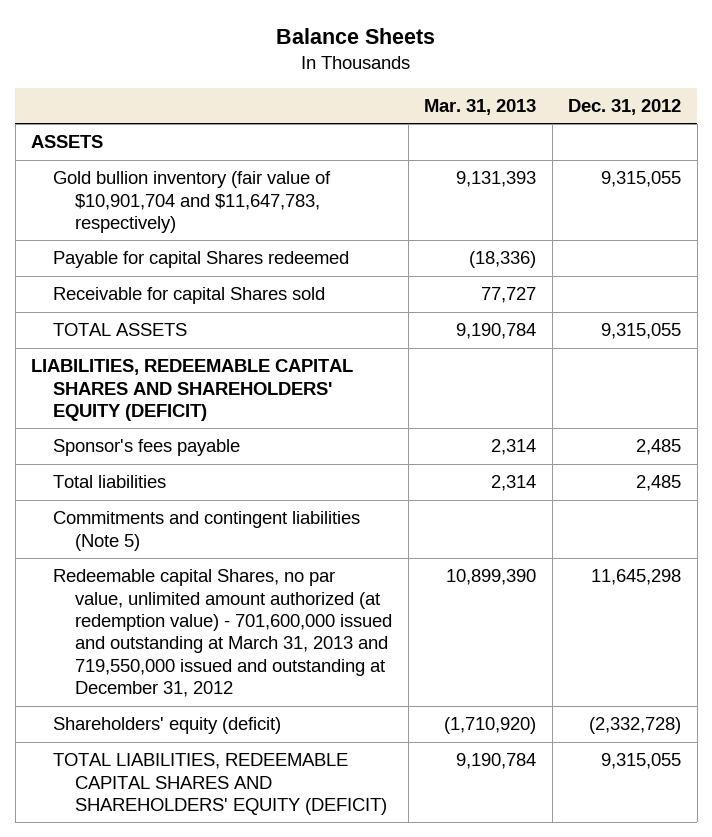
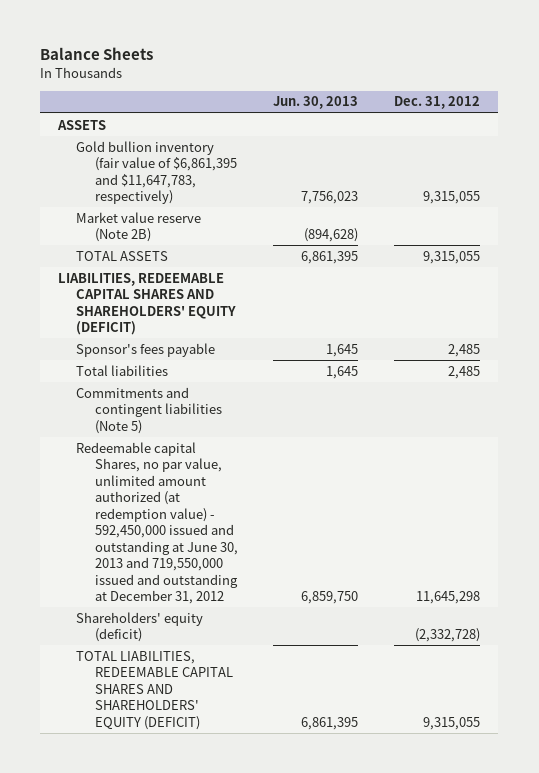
- | Mar. 31, 2013 | Dec. 31, 2012
+ | Jun. 30, 2013 | Dec. 31, 2012
- Gold bullion inventory (fair value of $10,901,704 and $11,647,783, respectively) | 9,131,393 | 9,315,055
- Payable for capital Shares redeemed | (18,336) |
- Receivable for capital Shares sold | 77,727 |
+ Gold bullion inventory (fair value of $6,861,395 and $11,647,783, respectively) | 7,756,023 | 9,315,055
+ Market value reserve (Note 2B) | (894,628) |
- Redeemable capital Shares, no par value, unlimited amount authorized (at redemption value) - 701,600,000 issued and outstanding at March 31, 2013 and 719,550,000 issued and outstanding at December 31, 2012 | 10,899,390 | 11,645,298
+ Redeemable capital Shares, no par value, unlimited amount authorized (at redemption value) - 592,450,000 issued and outstanding at June 30, 2013 and 719,550,000 issued and outstanding at December 31, 2012 | 6,859,750 | 11,645,298

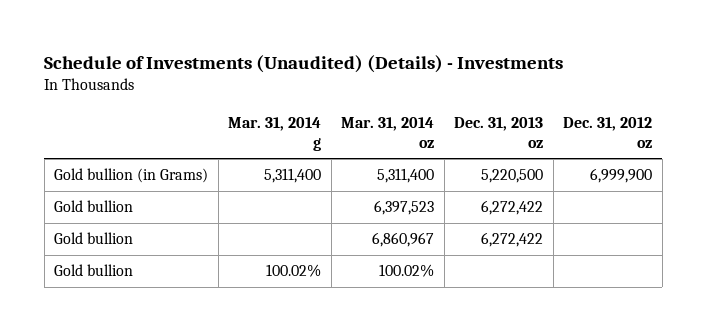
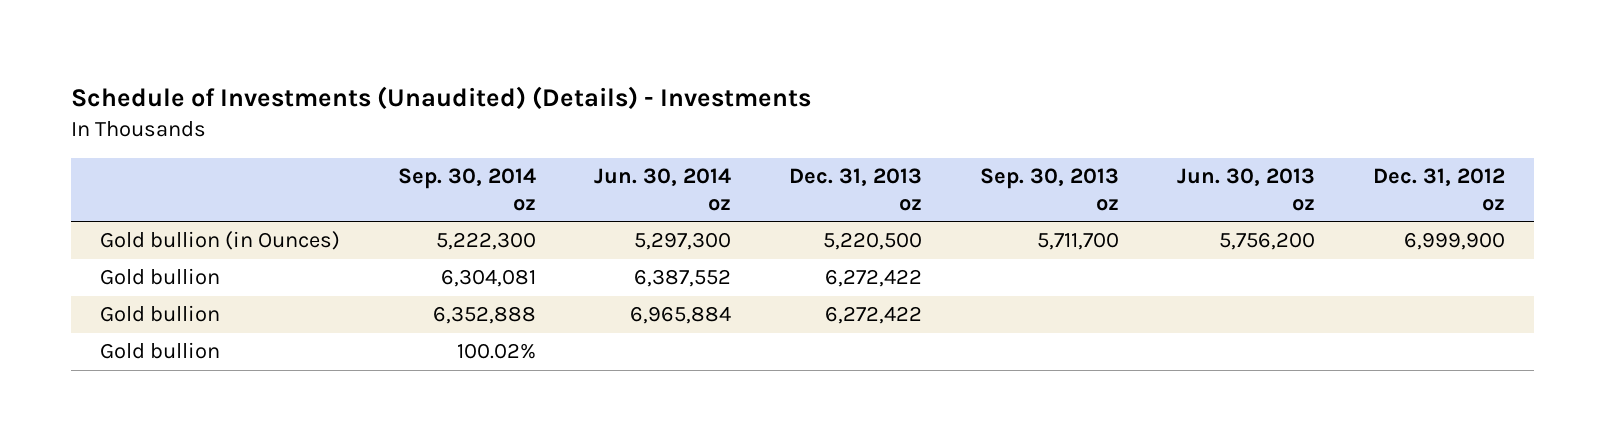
- | Mar. 31, 2014 g | Mar. 31, 2014 oz | Dec. 31, 2013 oz | Dec. 31, 2012 oz
+ | Sep. 30, 2014 oz | Jun. 30, 2014 oz | Dec. 31, 2013 oz | Sep. 30, 2013 oz | Jun. 30, 2013 oz | Dec. 31, 2012 oz
- Gold bullion (in Grams) | 5,311,400 | 5,311,400 | 5,220,500 | 6,999,900
+ Gold bullion (in Ounces) | 5,222,300 | 5,297,300 | 5,220,500 | 5,711,700 | 5,756,200 | 6,999,900

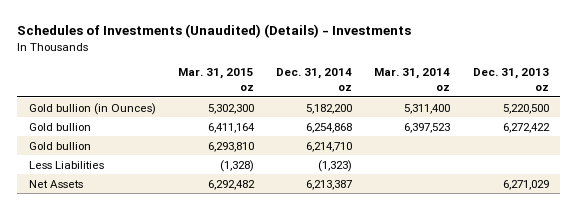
- Schedule of Investments (Unaudited) (Details) - Investments
+ Schedules of Investments (Unaudited) (Details) - Investments
- | Sep. 30, 2014 oz | Jun. 30, 2014 oz | Dec. 31, 2013 oz | Sep. 30, 2013 oz | Jun. 30, 2013 oz | Dec. 31, 2012 oz
+ | Mar. 31, 2015 oz | Dec. 31, 2014 oz | Mar. 31, 2014 oz | Dec. 31, 2013 oz
- Gold bullion | 6,352,888 | 6,965,884 | 6,272,422 | | |
+ Less Liabilities | (1,328) | (1,323) | |
+ Net Assets | 6,292,482 | 6,213,387 | | 6,271,029

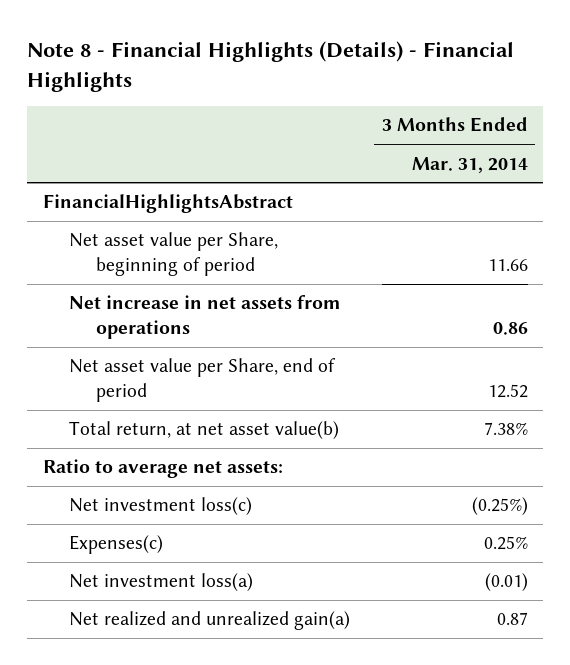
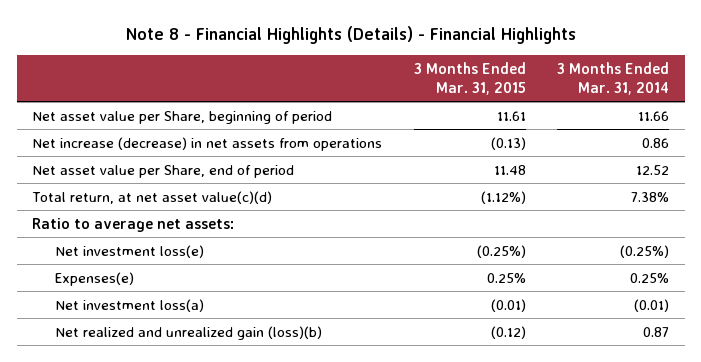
- | 3 Months Ended Mar. 31, 2014
+ | 3 Months Ended Mar. 31, 2015 | 3 Months Ended Mar. 31, 2014
- FinancialHighlightsAbstract
- Net increase in net assets from operations | 0.86
+ Net increase (decrease) in net assets from operations | (0.13) | 0.86
- Total return, at net asset value(b) | 7.38%
+ Total return, at net asset value(c)(d) | (1.12%) | 7.38%
- Net investment loss(c) | (0.25%)
- Expenses(c) | 0.25%
+ Net investment loss(e) | (0.25%) | (0.25%)
+ Expenses(e) | 0.25% | 0.25%
- Net realized and unrealized gain(a) | 0.87
+ Net realized and unrealized gain (loss)(b) | (0.12) | 0.87

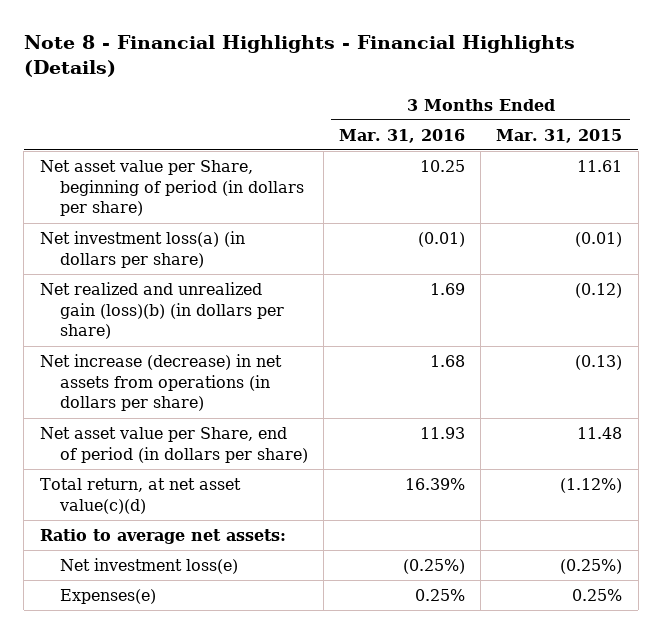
- Note 8 - Financial Highlights (Details) - Financial Highlights
+ Note 8 - Financial Highlights - Financial Highlights (Details)
- | 3 Months Ended Mar. 31, 2015 | 3 Months Ended Mar. 31, 2014
+ | 3 Months Ended Mar. 31, 2016 | 3 Months Ended Mar. 31, 2015
- Net asset value per Share, beginning of period | 11.61 | 11.66
- Net increase (decrease) in net assets from operations | (0.13) | 0.86
- Net asset value per Share, end of period | 11.48 | 12.52
+ Net asset value per Share, beginning of period (in dollars per share) | 10.25 | 11.61
+ Net investment loss(a) (in dollars per share) | (0.01) | (0.01)
+ Net realized and unrealized gain (loss)(b) (in dollars per share) | 1.69 | (0.12)
+ Net increase (decrease) in net assets from operations (in dollars per share) | 1.68 | (0.13)
+ Net asset value per Share, end of period (in dollars per share) | 11.93 | 11.48
- Net investment loss(a) | (0.01) | (0.01)
- Net realized and unrealized gain (loss)(b) | (0.12) | 0.87

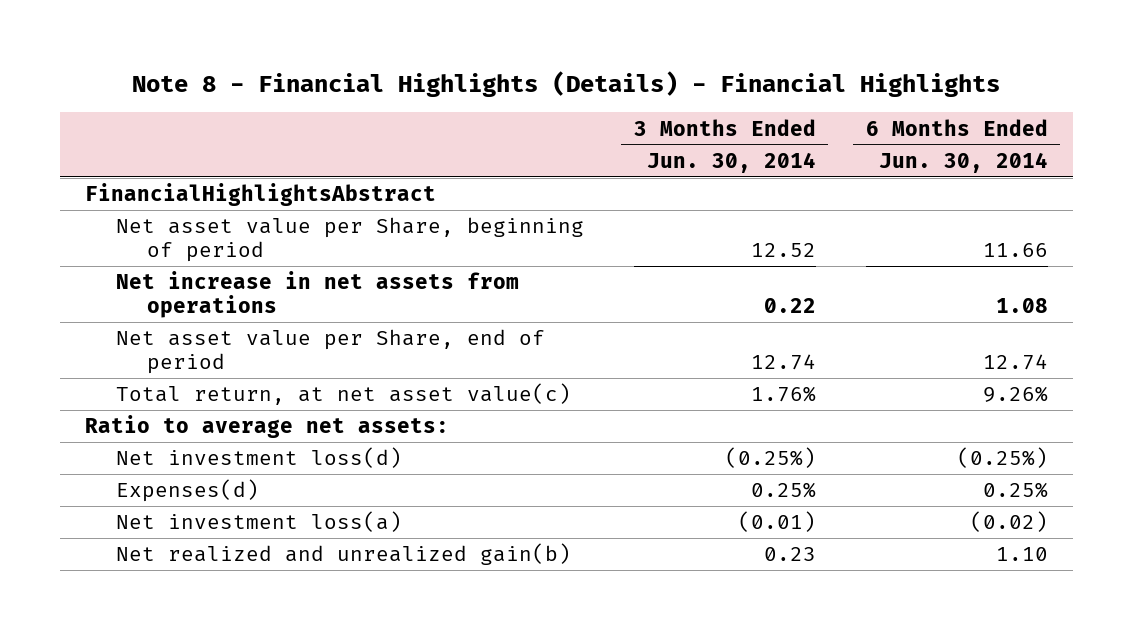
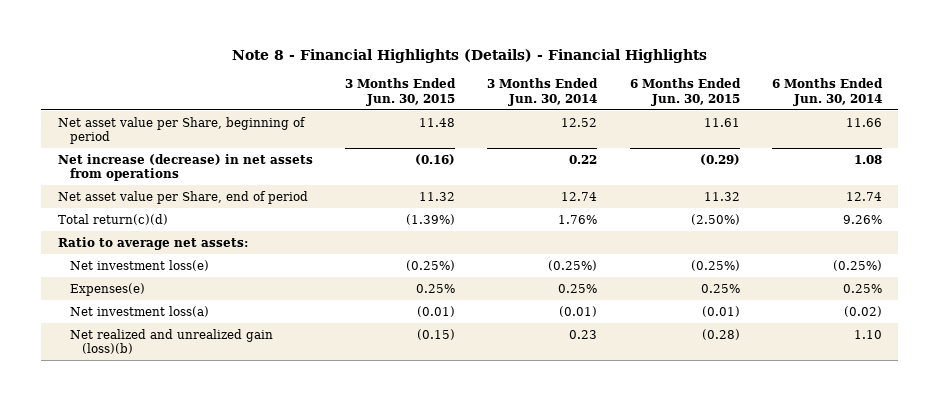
- | 3 Months Ended Jun. 30, 2014 | 6 Months Ended Jun. 30, 2014
+ | 3 Months Ended Jun. 30, 2015 | 3 Months Ended Jun. 30, 2014 | 6 Months Ended Jun. 30, 2015 | 6 Months Ended Jun. 30, 2014
- FinancialHighlightsAbstract
- Net increase in net assets from operations | 0.22 | 1.08
+ Net increase (decrease) in net assets from operations | (0.16) | 0.22 | (0.29) | 1.08
- Total return, at net asset value(c) | 1.76% | 9.26%
+ Total return(c)(d) | (1.39%) | 1.76% | (2.50%) | 9.26%
- Net investment loss(d) | (0.25%) | (0.25%)
- Expenses(d) | 0.25% | 0.25%
+ Net investment loss(e) | (0.25%) | (0.25%) | (0.25%) | (0.25%)
+ Expenses(e) | 0.25% | 0.25% | 0.25% | 0.25%
- Net realized and unrealized gain(b) | 0.23 | 1.10
+ Net realized and unrealized gain (loss)(b) | (0.15) | 0.23 | (0.28) | 1.10

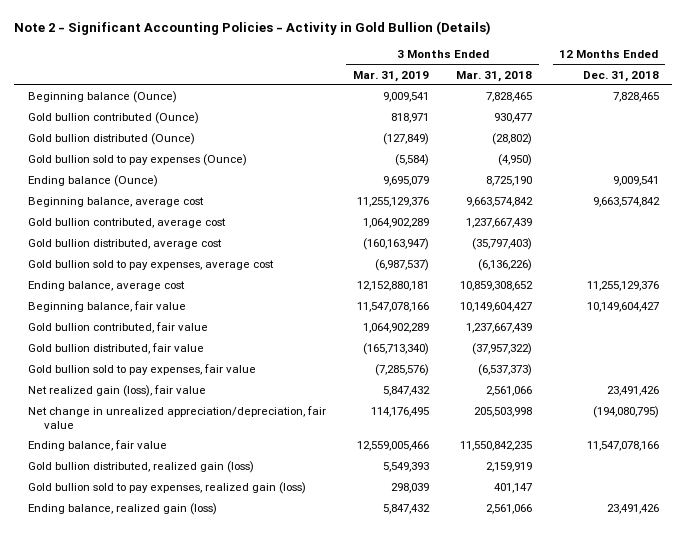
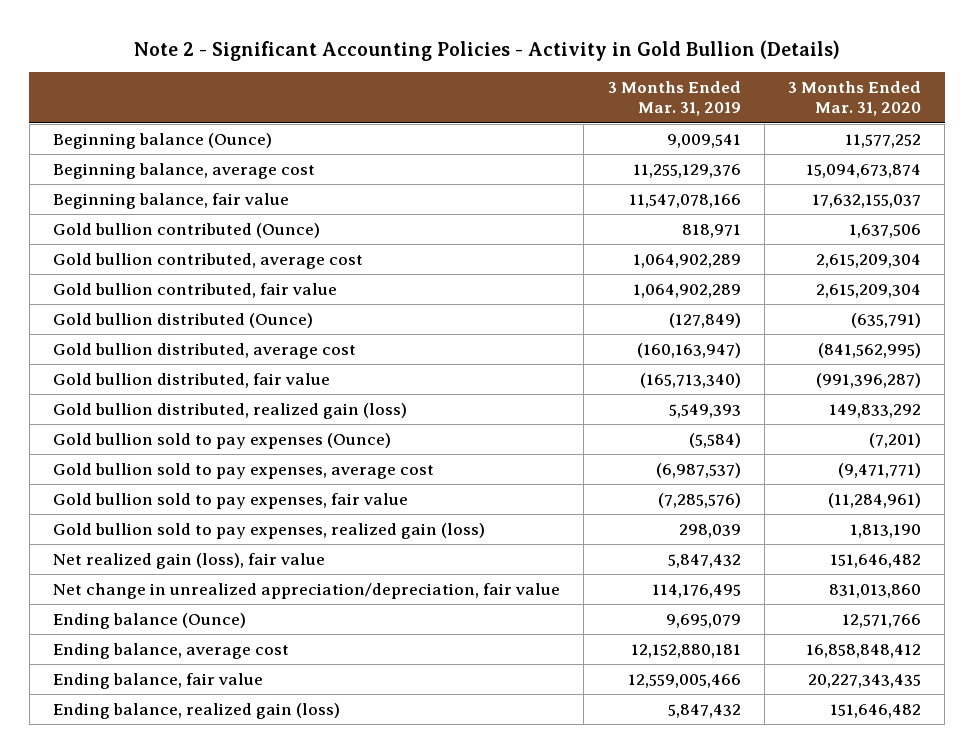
- | 3 Months Ended Mar. 31, 2019 | 3 Months Ended Mar. 31, 2018 | 12 Months Ended Dec. 31, 2018
+ | 3 Months Ended Mar. 31, 2019 | 3 Months Ended Mar. 31, 2020
moved down: Gold bullion contributed (Ounce) | 818,971 | 1,637,506
moved down: Gold bullion contributed, average cost | 1,064,902,289 | 2,615,209,304
moved down: Gold bullion distributed (Ounce) | (127,849) | (635,791)
moved down: Gold bullion distributed, average cost | (160,163,947) | (841,562,995)
moved up: Gold bullion distributed, realized gain (loss) | 5,549,393 | 149,833,292
moved down: Gold bullion sold to pay expenses (Ounce) | (5,584) | (7,201)
moved down: Gold bullion sold to pay expenses, average cost | (6,987,537) | (9,471,771)
moved up: Gold bullion sold to pay expenses, realized gain (loss) | 298,039 | 1,813,190
moved down: Ending balance (Ounce) | 9,695,079 | 12,571,766
moved down: Ending balance, average cost | 12,152,880,181 | 16,858,848,412

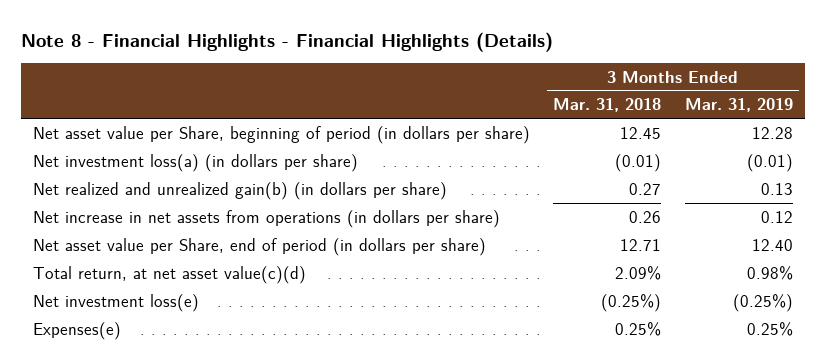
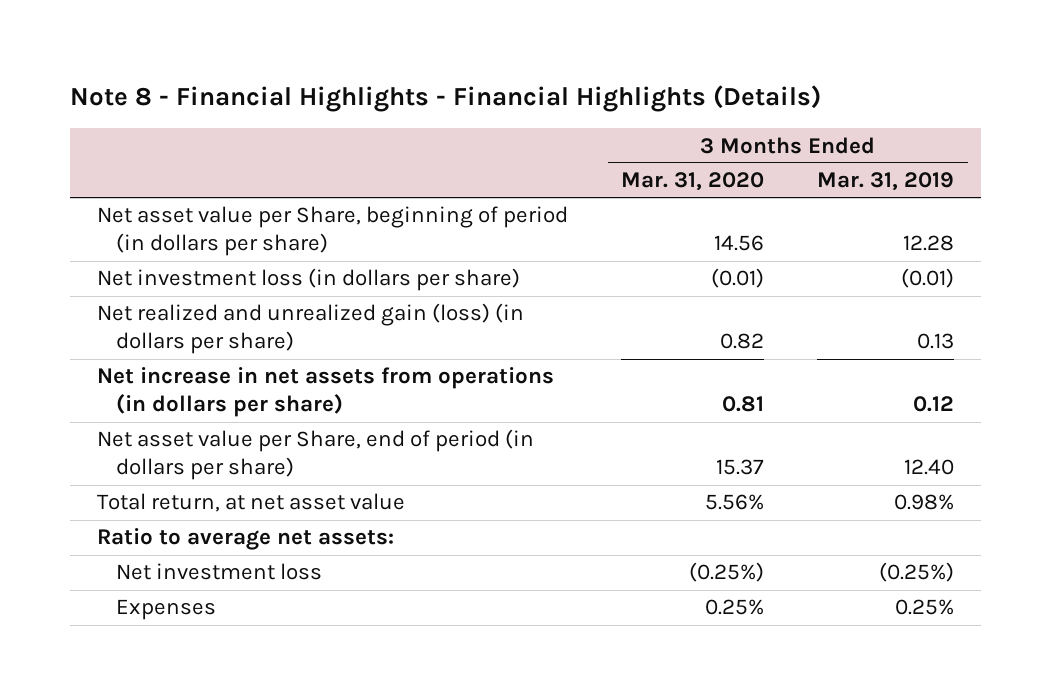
- | 3 Months Ended Mar. 31, 2018 | 3 Months Ended Mar. 31, 2019
+ | 3 Months Ended Mar. 31, 2020 | 3 Months Ended Mar. 31, 2019
- Net investment loss(a) (in dollars per share) | (0.01) | (0.01)
- Net realized and unrealized gain(b) (in dollars per share) | 0.27 | 0.13
+ Net investment loss (in dollars per share) | (0.01) | (0.01)
+ Net realized and unrealized gain (loss) (in dollars per share) | 0.82 | 0.13
- Total return, at net asset value(c)(d) | 2.09% | 0.98%
- Net investment loss(e) | (0.25%) | (0.25%)
- Expenses(e) | 0.25% | 0.25%
+ Total return, at net asset value | 5.56% | 0.98%
+ Ratio to average net assets:
+ Net investment loss | (0.25%) | (0.25%)
+ Expenses | 0.25% | 0.25%

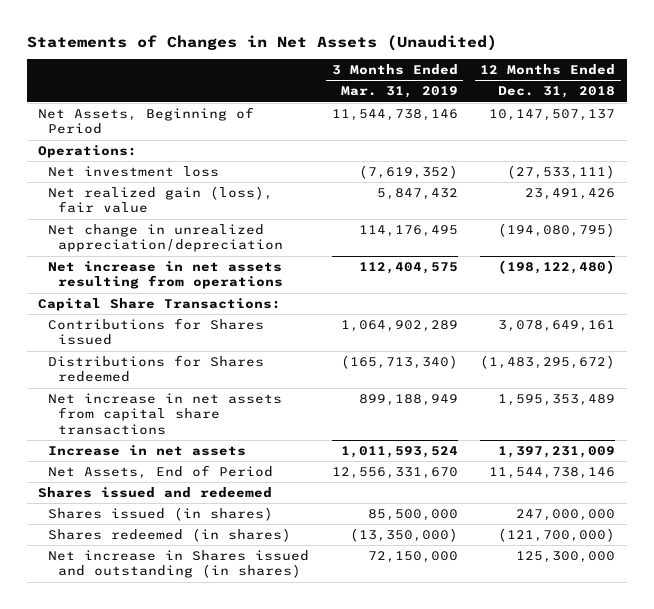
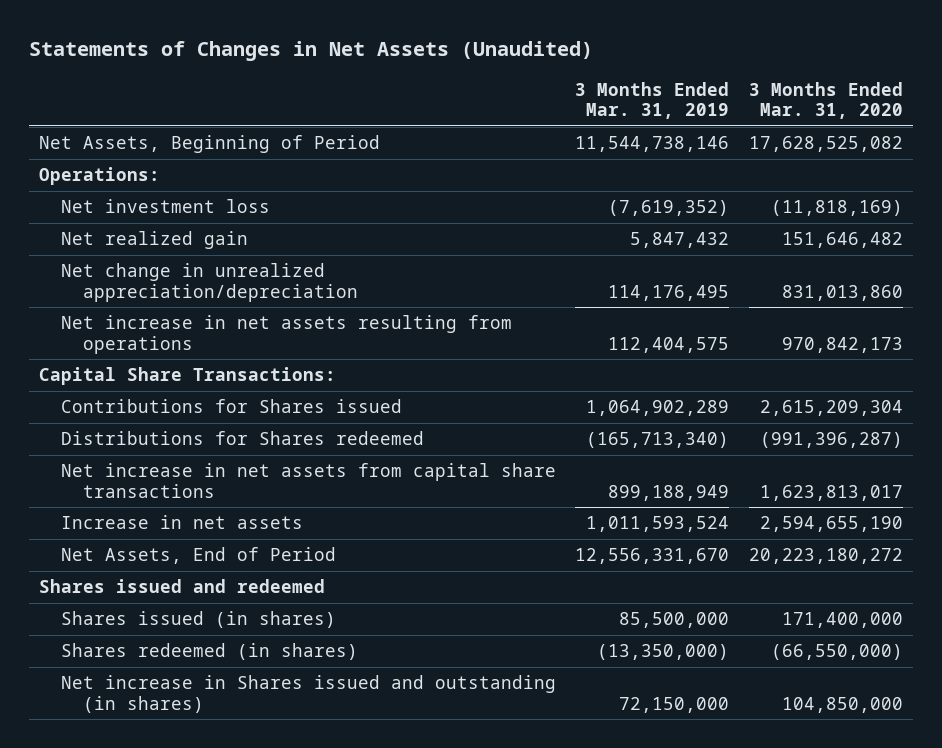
- | 3 Months Ended Mar. 31, 2019 | 12 Months Ended Dec. 31, 2018
+ | 3 Months Ended Mar. 31, 2019 | 3 Months Ended Mar. 31, 2020
- Net realized gain (loss), fair value | 5,847,432 | 23,491,426
+ Net realized gain | 5,847,432 | 151,646,482

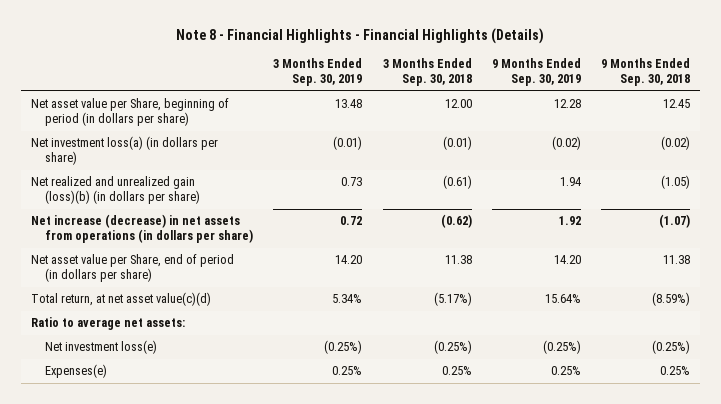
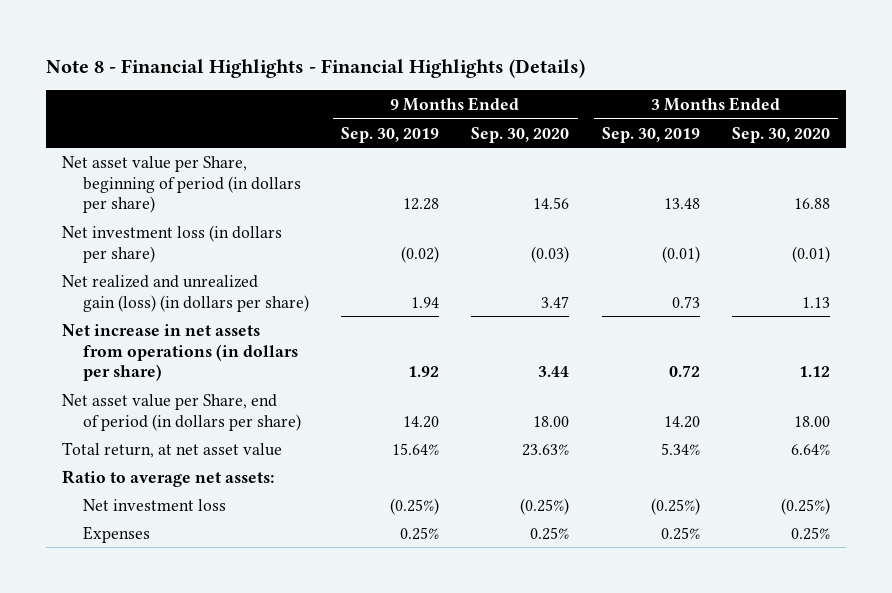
- | 3 Months Ended Sep. 30, 2019 | 3 Months Ended Sep. 30, 2018 | 9 Months Ended Sep. 30, 2019 | 9 Months Ended Sep. 30, 2018
+ | 9 Months Ended Sep. 30, 2019 | 9 Months Ended Sep. 30, 2020 | 3 Months Ended Sep. 30, 2019 | 3 Months Ended Sep. 30, 2020
- Net investment loss(a) (in dollars per share) | (0.01) | (0.01) | (0.02) | (0.02)
- Net realized and unrealized gain (loss)(b) (in dollars per share) | 0.73 | (0.61) | 1.94 | (1.05)
- Net increase (decrease) in net assets from operations (in dollars per share) | 0.72 | (0.62) | 1.92 | (1.07)
+ Net investment loss (in dollars per share) | (0.02) | (0.03) | (0.01) | (0.01)
+ Net realized and unrealized gain (loss) (in dollars per share) | 1.94 | 3.47 | 0.73 | 1.13
+ Net increase in net assets from operations (in dollars per share) | 1.92 | 3.44 | 0.72 | 1.12
- Total return, at net asset value(c)(d) | 5.34% | (5.17%) | 15.64% | (8.59%)
+ Total return, at net asset value | 15.64% | 23.63% | 5.34% | 6.64%
- Net investment loss(e) | (0.25%) | (0.25%) | (0.25%) | (0.25%)
- Expenses(e) | 0.25% | 0.25% | 0.25% | 0.25%
+ Net investment loss | (0.25%) | (0.25%) | (0.25%) | (0.25%)
+ Expenses | 0.25% | 0.25% | 0.25% | 0.25%

